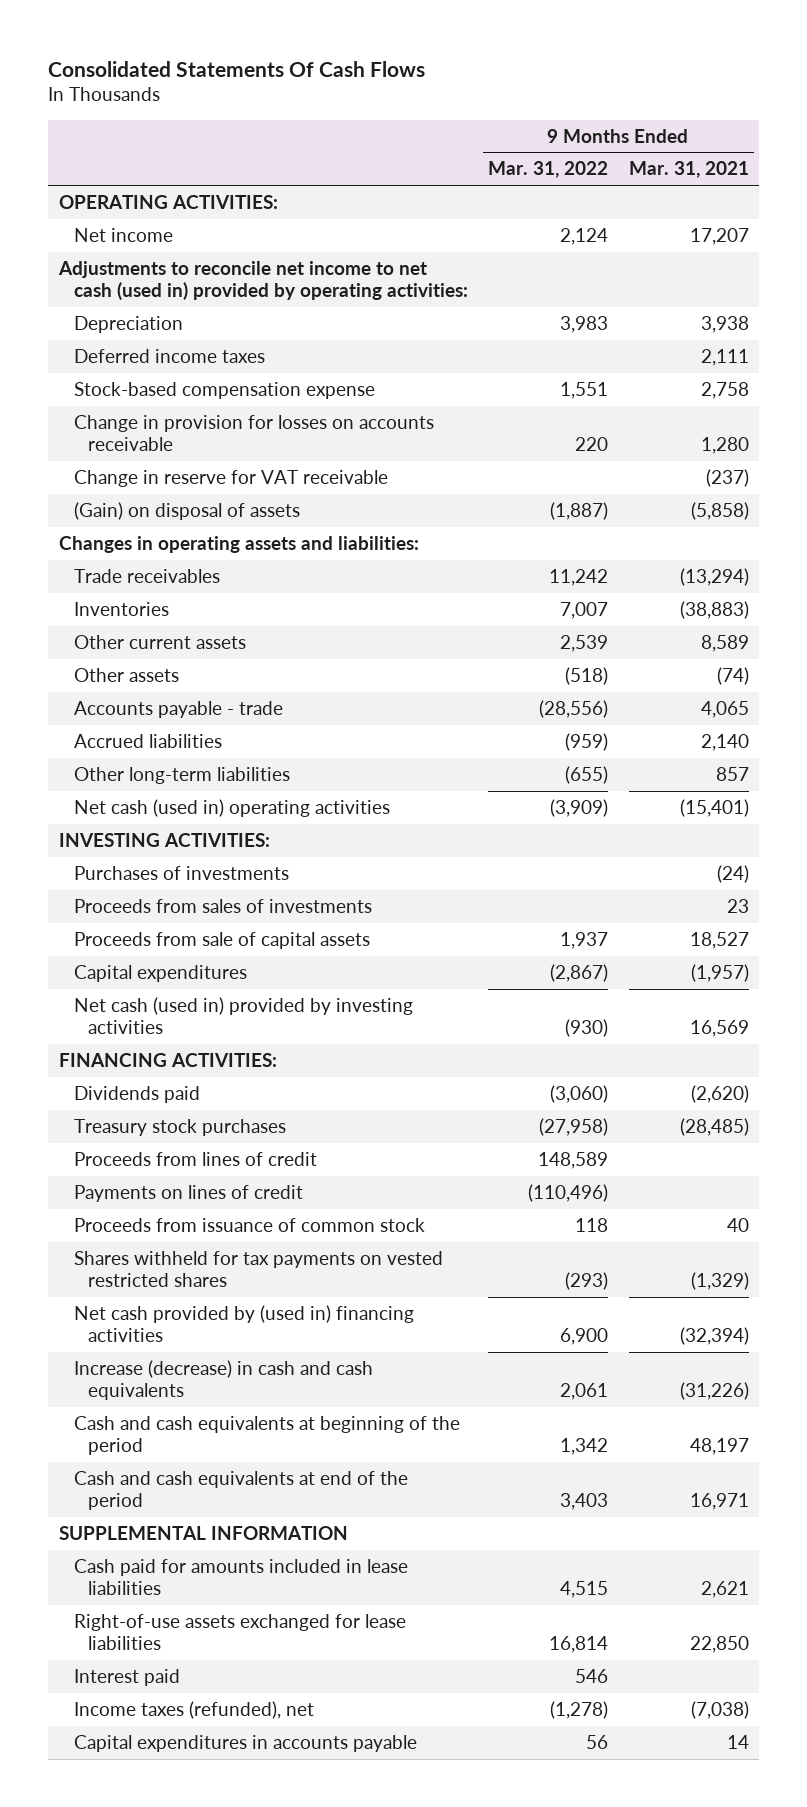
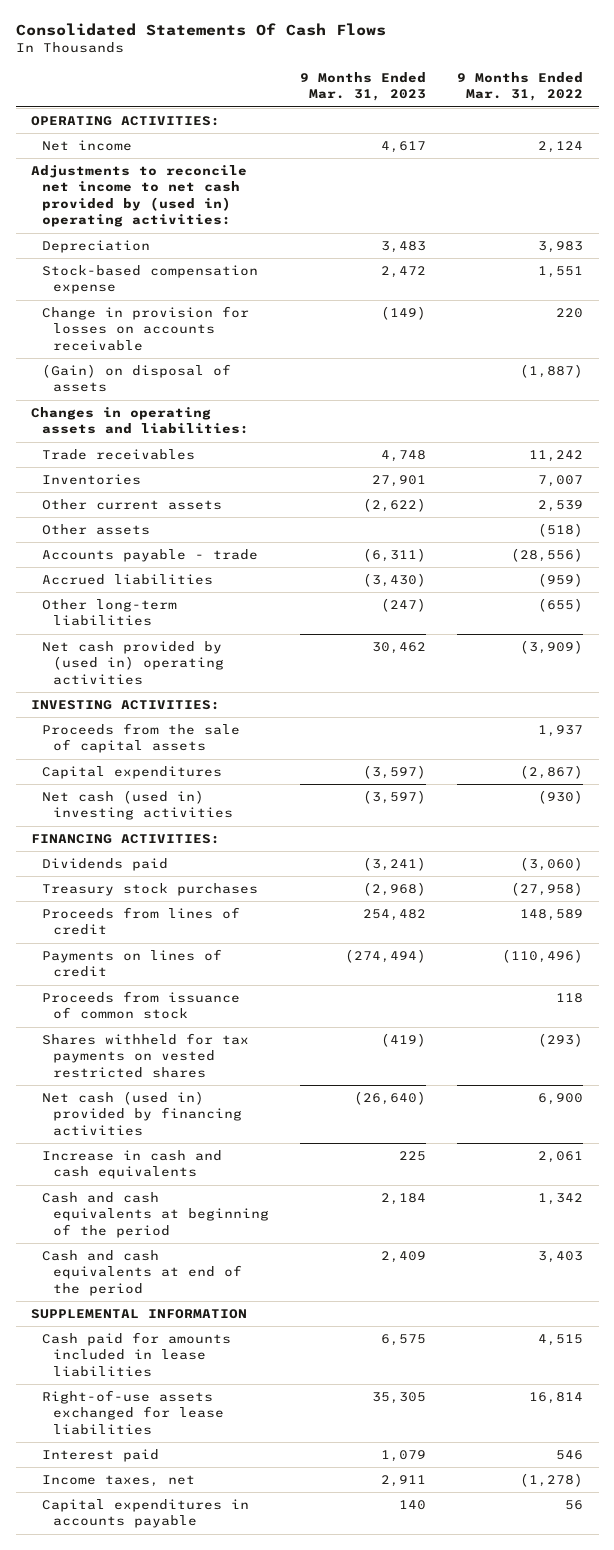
- | 9 Months Ended Mar. 31, 2022 | 9 Months Ended Mar. 31, 2021
+ | 9 Months Ended Mar. 31, 2023 | 9 Months Ended Mar. 31, 2022
- Adjustments to reconcile net income to net cash (used in) provided by operating activities:
+ Adjustments to reconcile net income to net cash provided by (used in) operating activities:
- Deferred income taxes | | 2,111
- Change in reserve for VAT receivable | | (237)
- Net cash (used in) operating activities | (3,909) | (15,401)
+ Net cash provided by (used in) operating activities | 30,462 | (3,909)
- Purchases of investments | | (24)
- Proceeds from sales of investments | | 23
- Proceeds from sale of capital assets | 1,937 | 18,527
+ Proceeds from the sale of capital assets | | 1,937
- Net cash (used in) provided by investing activities | (930) | 16,569
+ Net cash (used in) investing activities | (3,597) | (930)
- Net cash provided by (used in) financing activities | 6,900 | (32,394)
- Increase (decrease) in cash and cash equivalents | 2,061 | (31,226)
+ Net cash (used in) provided by financing activities | (26,640) | 6,900
+ Increase in cash and cash equivalents | 225 | 2,061
- Income taxes (refunded), net | (1,278) | (7,038)
+ Income taxes, net | 2,911 | (1,278)

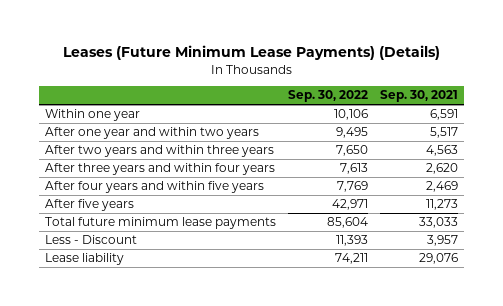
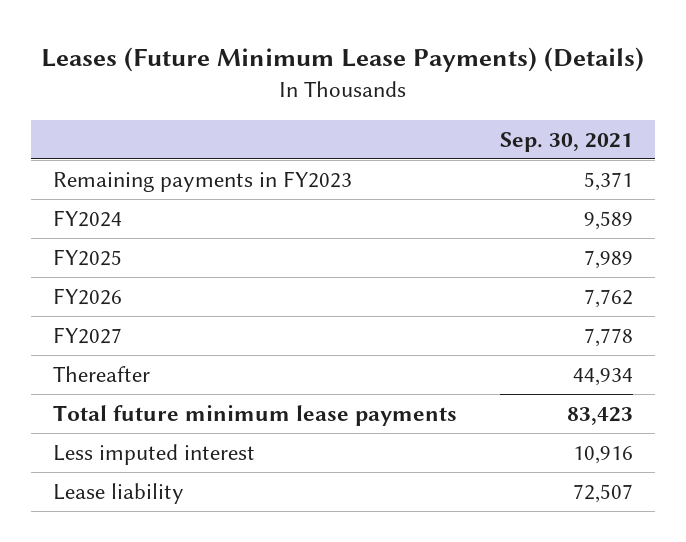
- | Sep. 30, 2022 | Sep. 30, 2021
+ | Sep. 30, 2021
- Within one year | 10,106 | 6,591
- After one year and within two years | 9,495 | 5,517
- After two years and within three years | 7,650 | 4,563
- After three years and within four years | 7,613 | 2,620
- After four years and within five years | 7,769 | 2,469
- After five years | 42,971 | 11,273
- Total future minimum lease payments | 85,604 | 33,033
- Less - Discount | 11,393 | 3,957
- Lease liability | 74,211 | 29,076
+ Remaining payments in FY2023 | 5,371
+ FY2024 | 9,589
+ FY2025 | 7,989
+ FY2026 | 7,762
+ FY2027 | 7,778
+ Thereafter | 44,934
+ Total future minimum lease payments | 83,423
+ Less imputed interest | 10,916
+ Lease liability | 72,507

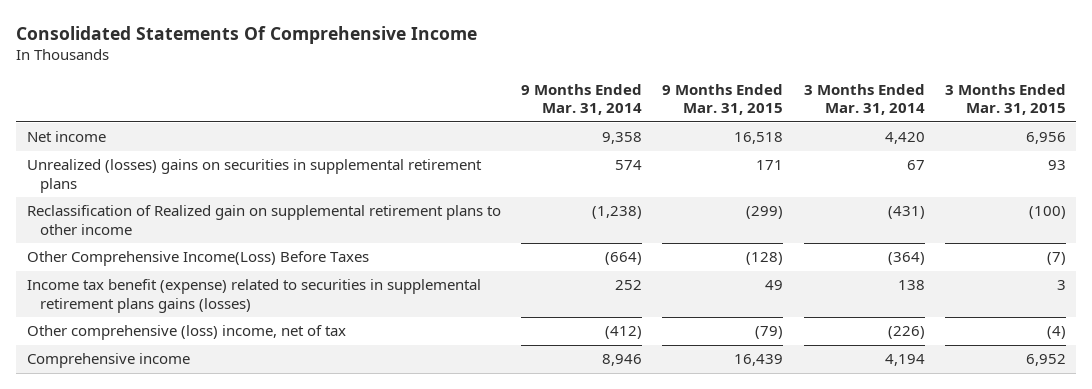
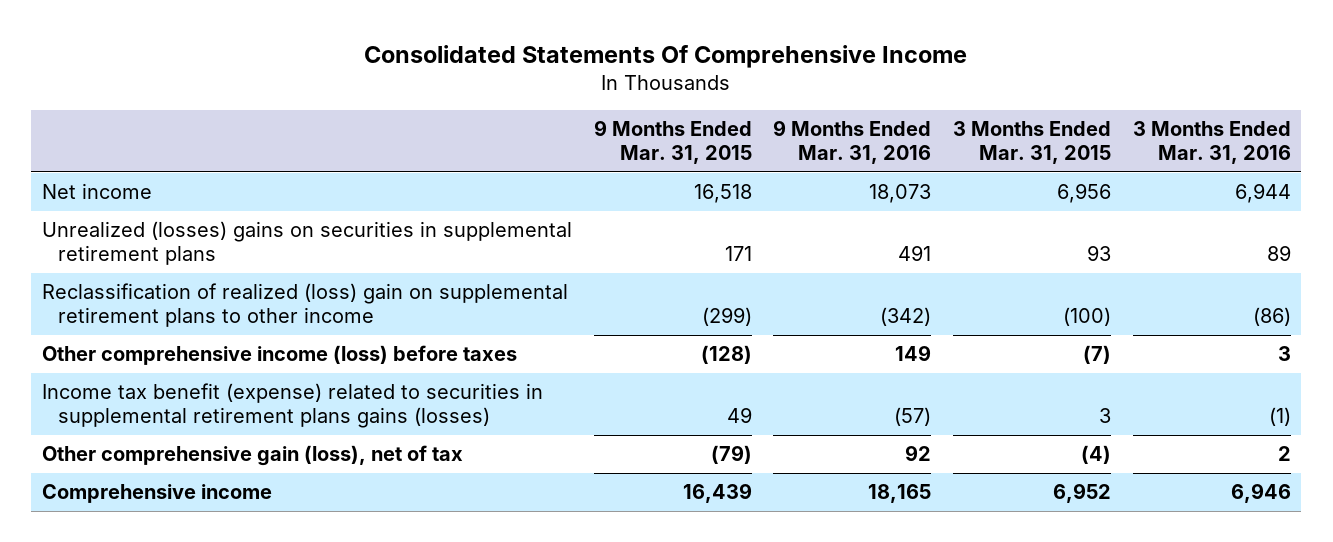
- | 9 Months Ended Mar. 31, 2014 | 9 Months Ended Mar. 31, 2015 | 3 Months Ended Mar. 31, 2014 | 3 Months Ended Mar. 31, 2015
+ | 9 Months Ended Mar. 31, 2015 | 9 Months Ended Mar. 31, 2016 | 3 Months Ended Mar. 31, 2015 | 3 Months Ended Mar. 31, 2016
- Reclassification of Realized gain on supplemental retirement plans to other income | (1,238) | (299) | (431) | (100)
- Other Comprehensive Income(Loss) Before Taxes | (664) | (128) | (364) | (7)
+ Reclassification of realized (loss) gain on supplemental retirement plans to other income | (299) | (342) | (100) | (86)
+ Other comprehensive income (loss) before taxes | (128) | 149 | (7) | 3
- Other comprehensive (loss) income, net of tax | (412) | (79) | (226) | (4)
+ Other comprehensive gain (loss), net of tax | (79) | 92 | (4) | 2

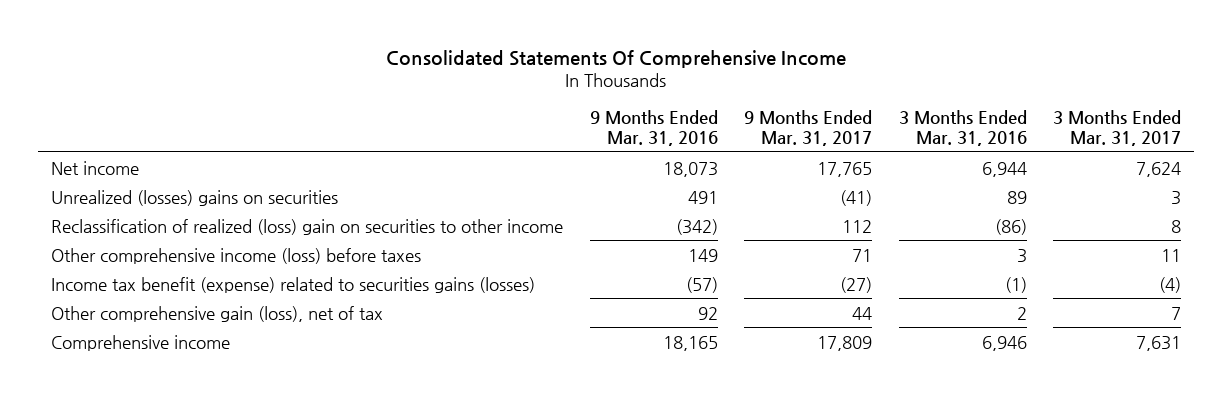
- | 9 Months Ended Mar. 31, 2015 | 9 Months Ended Mar. 31, 2016 | 3 Months Ended Mar. 31, 2015 | 3 Months Ended Mar. 31, 2016
+ | 9 Months Ended Mar. 31, 2016 | 9 Months Ended Mar. 31, 2017 | 3 Months Ended Mar. 31, 2016 | 3 Months Ended Mar. 31, 2017
- Unrealized (losses) gains on securities in supplemental retirement plans | 171 | 491 | 93 | 89
- Reclassification of realized (loss) gain on supplemental retirement plans to other income | (299) | (342) | (100) | (86)
+ Unrealized (losses) gains on securities | 491 | (41) | 89 | 3
+ Reclassification of realized (loss) gain on securities to other income | (342) | 112 | (86) | 8
- Income tax benefit (expense) related to securities in supplemental retirement plans gains (losses) | 49 | (57) | 3 | (1)
+ Income tax benefit (expense) related to securities gains (losses) | (57) | (27) | (1) | (4)

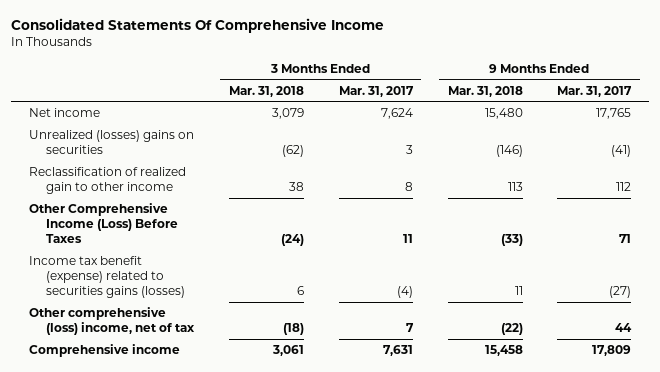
- | 9 Months Ended Mar. 31, 2016 | 9 Months Ended Mar. 31, 2017 | 3 Months Ended Mar. 31, 2016 | 3 Months Ended Mar. 31, 2017
+ | 3 Months Ended Mar. 31, 2018 | 3 Months Ended Mar. 31, 2017 | 9 Months Ended Mar. 31, 2018 | 9 Months Ended Mar. 31, 2017
- Reclassification of realized (loss) gain on securities to other income | (342) | 112 | (86) | 8
- Other comprehensive income (loss) before taxes | 149 | 71 | 3 | 11
+ Reclassification of realized gain to other income | 38 | 8 | 113 | 112
+ Other Comprehensive Income (Loss) Before Taxes | (24) | 11 | (33) | 71
- Other comprehensive gain (loss), net of tax | 92 | 44 | 2 | 7
+ Other comprehensive (loss) income, net of tax | (18) | 7 | (22) | 44

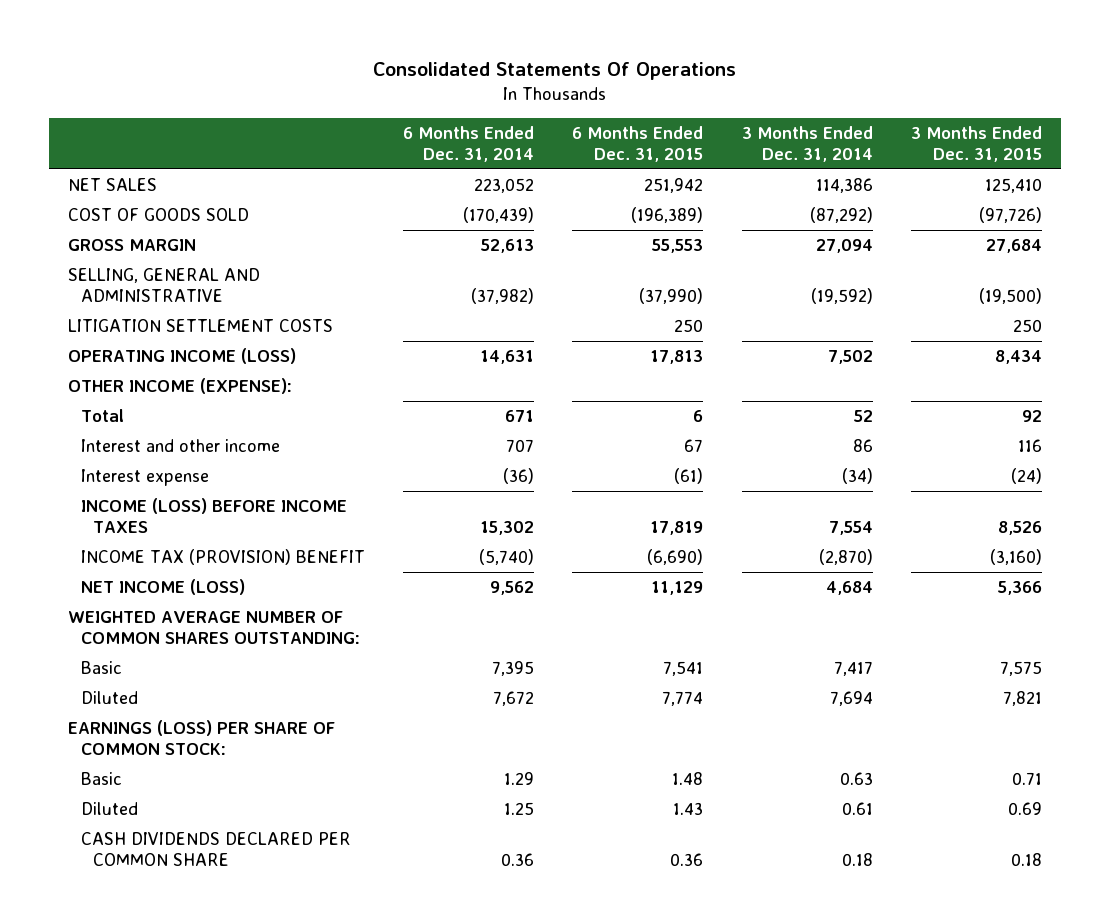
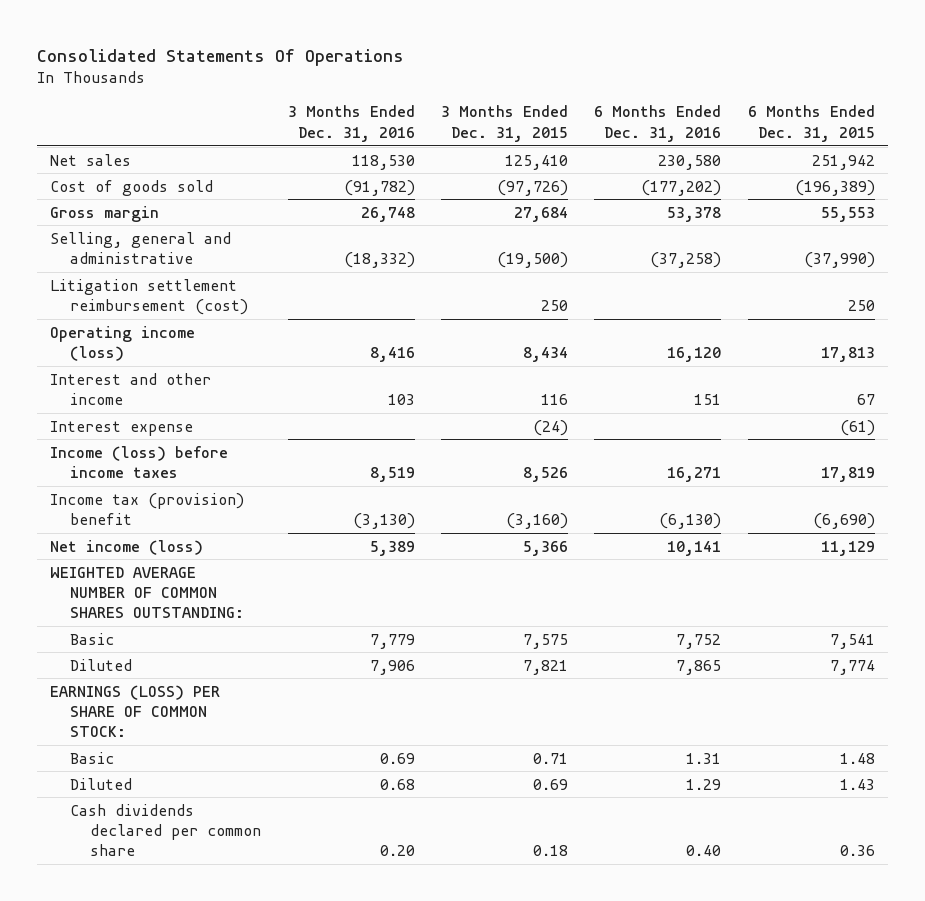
- | 6 Months Ended Dec. 31, 2014 | 6 Months Ended Dec. 31, 2015 | 3 Months Ended Dec. 31, 2014 | 3 Months Ended Dec. 31, 2015
+ | 3 Months Ended Dec. 31, 2016 | 3 Months Ended Dec. 31, 2015 | 6 Months Ended Dec. 31, 2016 | 6 Months Ended Dec. 31, 2015
- NET SALES | 223,052 | 251,942 | 114,386 | 125,410
- COST OF GOODS SOLD | (170,439) | (196,389) | (87,292) | (97,726)
- GROSS MARGIN | 52,613 | 55,553 | 27,094 | 27,684
- SELLING, GENERAL AND ADMINISTRATIVE | (37,982) | (37,990) | (19,592) | (19,500)
- LITIGATION SETTLEMENT COSTS | | 250 | | 250
- OPERATING INCOME (LOSS) | 14,631 | 17,813 | 7,502 | 8,434
- OTHER INCOME (EXPENSE):
- Total | 671 | 6 | 52 | 92
+ Net sales | 118,530 | 125,410 | 230,580 | 251,942
+ Cost of goods sold | (91,782) | (97,726) | (177,202) | (196,389)
+ Gross margin | 26,748 | 27,684 | 53,378 | 55,553
+ Selling, general and administrative | (18,332) | (19,500) | (37,258) | (37,990)
+ Litigation settlement reimbursement (cost) | | 250 | | 250
+ Operating income (loss) | 8,416 | 8,434 | 16,120 | 17,813
- INCOME (LOSS) BEFORE INCOME TAXES | 15,302 | 17,819 | 7,554 | 8,526
- INCOME TAX (PROVISION) BENEFIT | (5,740) | (6,690) | (2,870) | (3,160)
- NET INCOME (LOSS) | 9,562 | 11,129 | 4,684 | 5,366
+ Income (loss) before income taxes | 8,519 | 8,526 | 16,271 | 17,819
+ Income tax (provision) benefit | (3,130) | (3,160) | (6,130) | (6,690)
+ Net income (loss) | 5,389 | 5,366 | 10,141 | 11,129
- CASH DIVIDENDS DECLARED PER COMMON SHARE | 0.36 | 0.36 | 0.18 | 0.18
+ Cash dividends declared per common share | 0.20 | 0.18 | 0.40 | 0.36

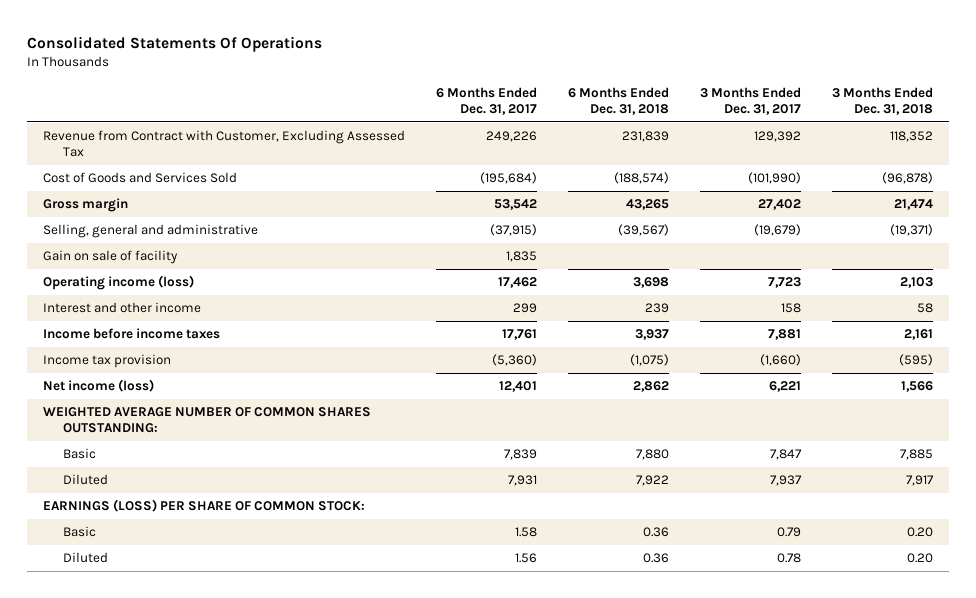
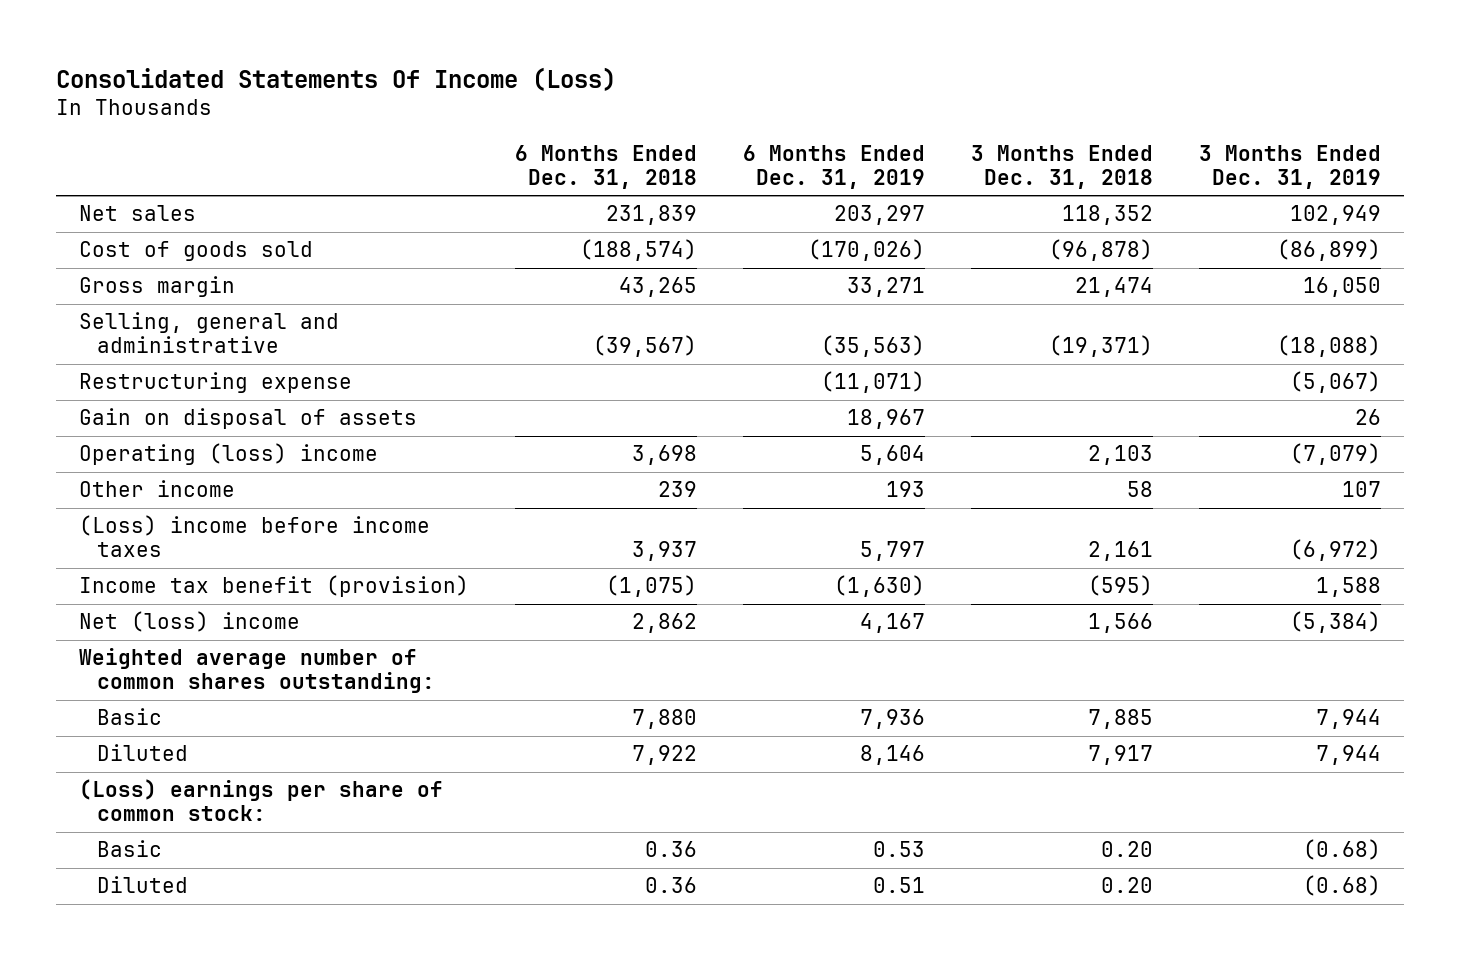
- Consolidated Statements Of Operations
+ Consolidated Statements Of Income (Loss)
- | 6 Months Ended Dec. 31, 2017 | 6 Months Ended Dec. 31, 2018 | 3 Months Ended Dec. 31, 2017 | 3 Months Ended Dec. 31, 2018
+ | 6 Months Ended Dec. 31, 2018 | 6 Months Ended Dec. 31, 2019 | 3 Months Ended Dec. 31, 2018 | 3 Months Ended Dec. 31, 2019
- Revenue from Contract with Customer, Excluding Assessed Tax | 249,226 | 231,839 | 129,392 | 118,352
- Cost of Goods and Services Sold | (195,684) | (188,574) | (101,990) | (96,878)
+ Net sales | 231,839 | 203,297 | 118,352 | 102,949
+ Cost of goods sold | (188,574) | (170,026) | (96,878) | (86,899)
- Gain on sale of facility | 1,835 | | |
- Operating income (loss) | 17,462 | 3,698 | 7,723 | 2,103
- Interest and other income | 299 | 239 | 158 | 58
- Income before income taxes | 17,761 | 3,937 | 7,881 | 2,161
- Income tax provision | (5,360) | (1,075) | (1,660) | (595)
- Net income (loss) | 12,401 | 2,862 | 6,221 | 1,566
- WEIGHTED AVERAGE NUMBER OF COMMON SHARES OUTSTANDING:
+ Restructuring expense | | (11,071) | | (5,067)
+ Gain on disposal of assets | | 18,967 | | 26
+ Operating (loss) income | 3,698 | 5,604 | 2,103 | (7,079)
+ Other income | 239 | 193 | 58 | 107
+ (Loss) income before income taxes | 3,937 | 5,797 | 2,161 | (6,972)
+ Income tax benefit (provision) | (1,075) | (1,630) | (595) | 1,588
+ Net (loss) income | 2,862 | 4,167 | 1,566 | (5,384)
+ Weighted average number of common shares outstanding:
- EARNINGS (LOSS) PER SHARE OF COMMON STOCK:
+ (Loss) earnings per share of common stock:

